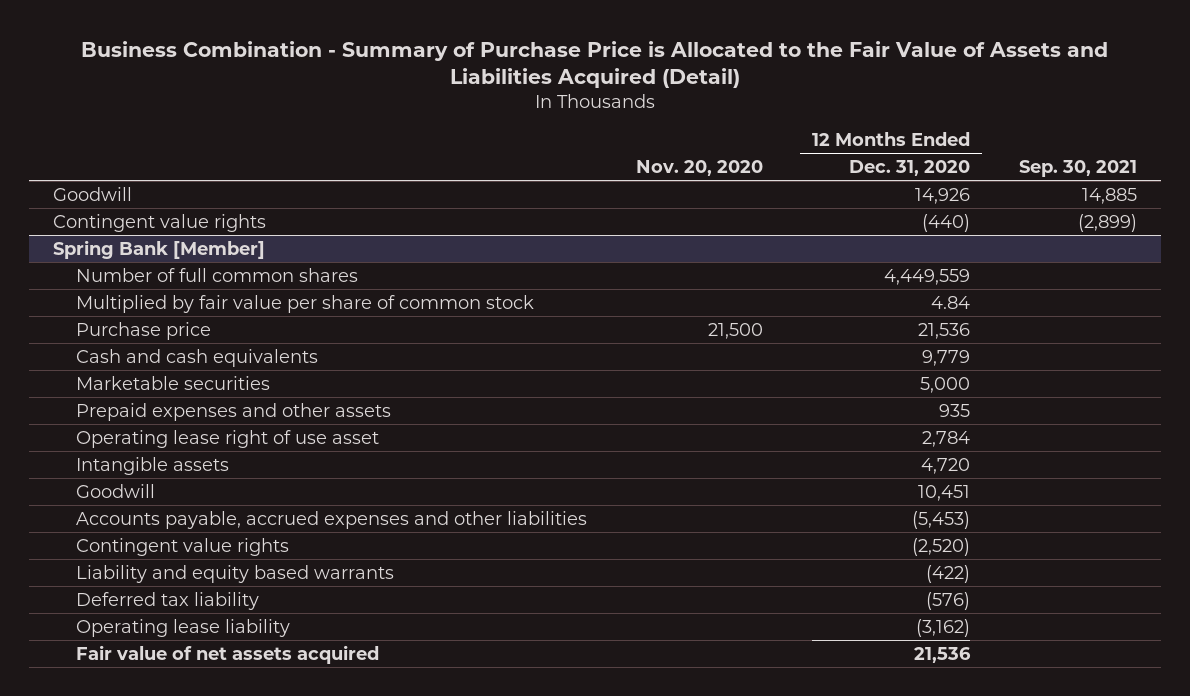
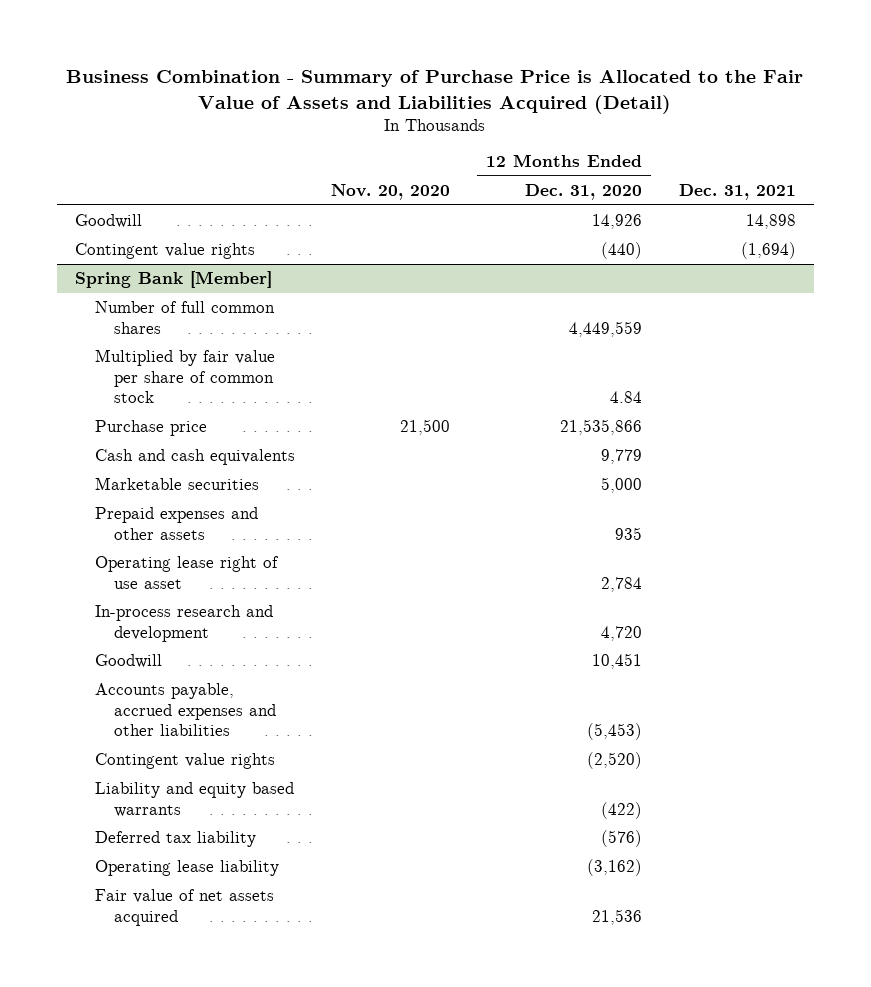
- | Nov. 20, 2020 | 12 Months Ended Dec. 31, 2020 | Sep. 30, 2021
+ | Nov. 20, 2020 | 12 Months Ended Dec. 31, 2020 | Dec. 31, 2021
@ Spring Bank [Member]
- Purchase price | 21,500 | 21,536 |
+ Purchase price | 21,500 | 21,535,866 |
- Intangible assets | | 4,720 |
+ In-process research and development | | 4,720 |

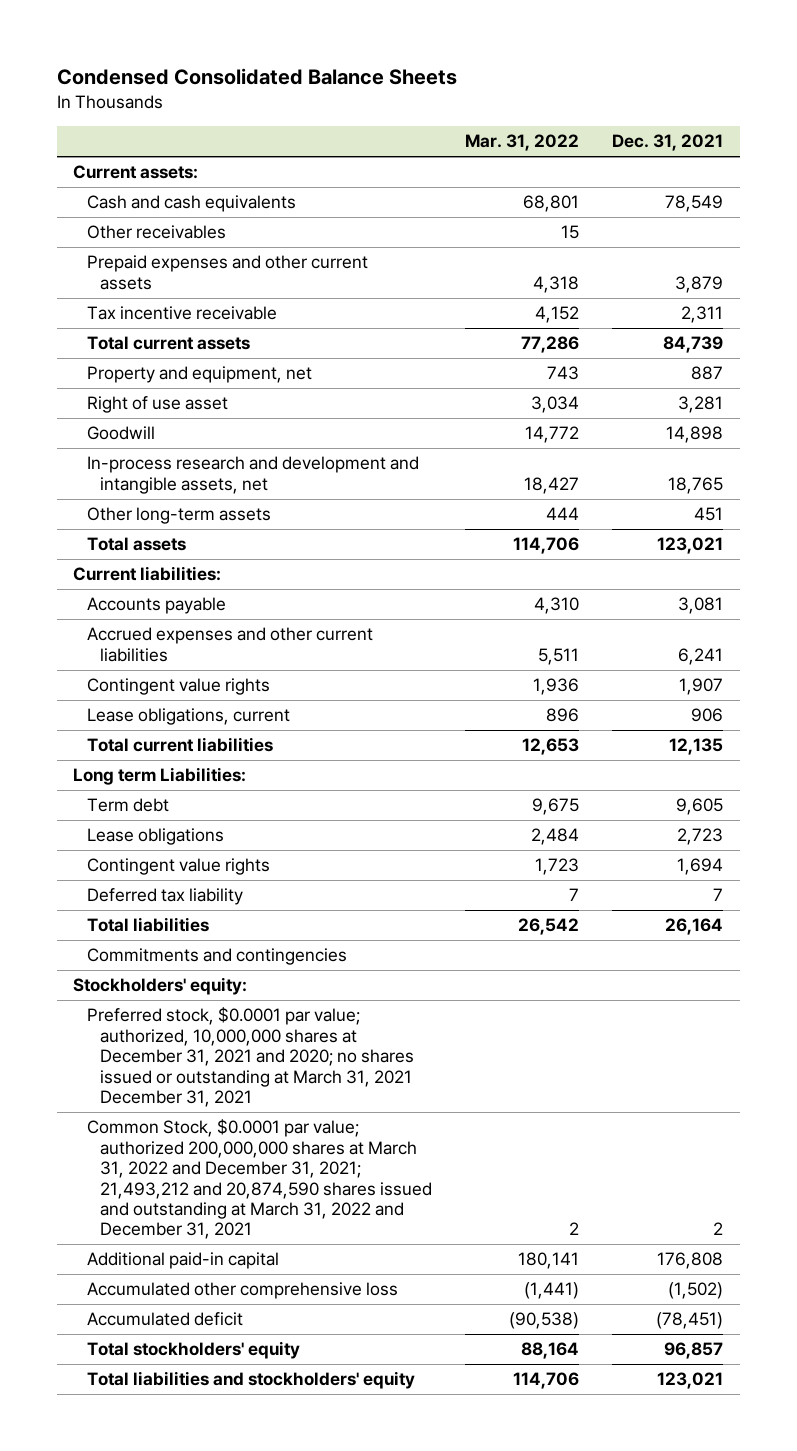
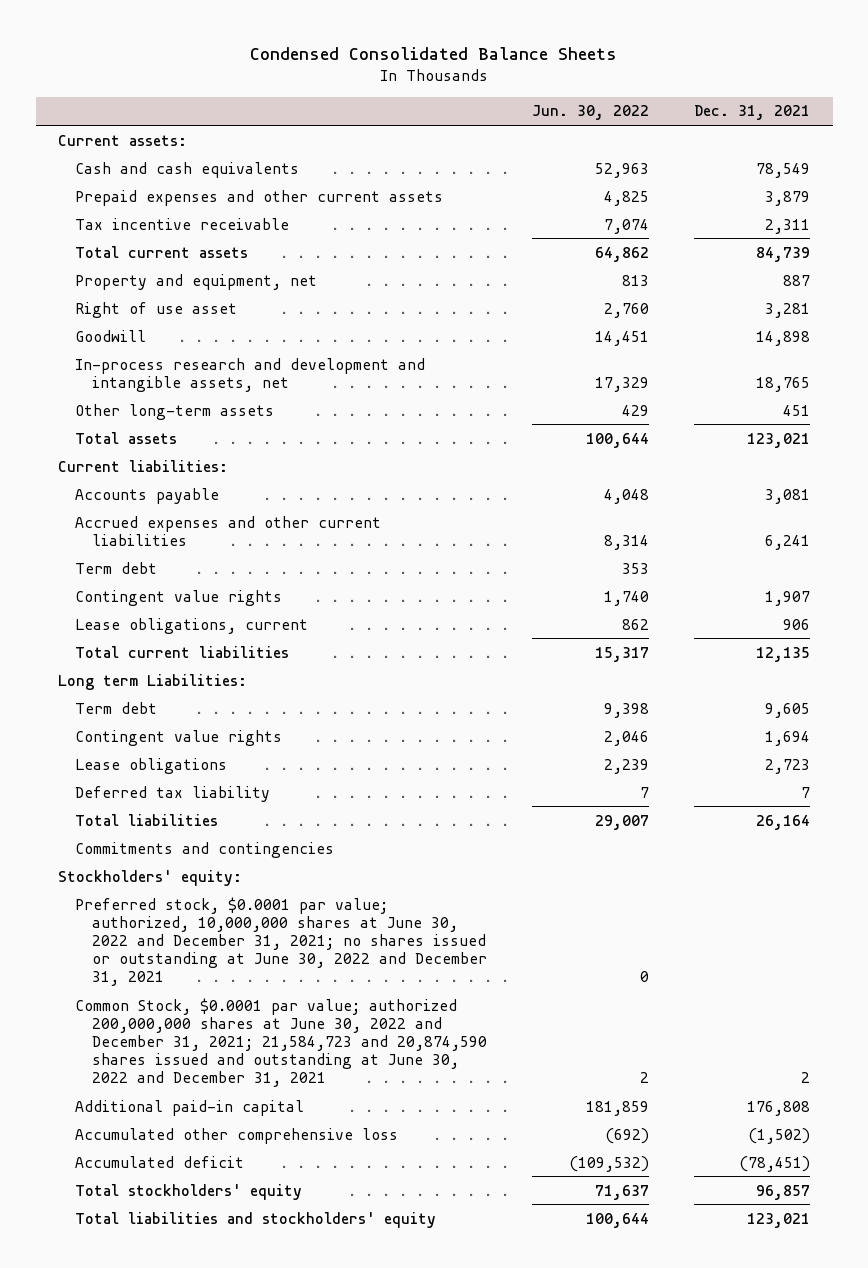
- | Mar. 31, 2022 | Dec. 31, 2021
+ | Jun. 30, 2022 | Dec. 31, 2021
- Other receivables | 15 |
+ Term debt | 353 |
moved down: Lease obligations | 2,239 | 2,723
- Preferred stock, $0.0001 par value; authorized, 10,000,000 shares at December 31, 2021 and 2020; no shares issued or outstanding at March 31, 2021 December 31, 2021
- Common Stock, $0.0001 par value; authorized 200,000,000 shares at March 31, 2022 and December 31, 2021; 21,493,212 and 20,874,590 shares issued and outstanding at March 31, 2022 and December 31, 2021 | 2 | 2
+ Preferred stock, $0.0001 par value; authorized, 10,000,000 shares at June 30, 2022 and December 31, 2021; no shares issued or outstanding at June 30, 2022 and December 31, 2021 | 0 |
+ Common Stock, $0.0001 par value; authorized 200,000,000 shares at June 30, 2022 and December 31, 2021; 21,584,723 and 20,874,590 shares issued and outstanding at June 30, 2022 and December 31, 2021 | 2 | 2

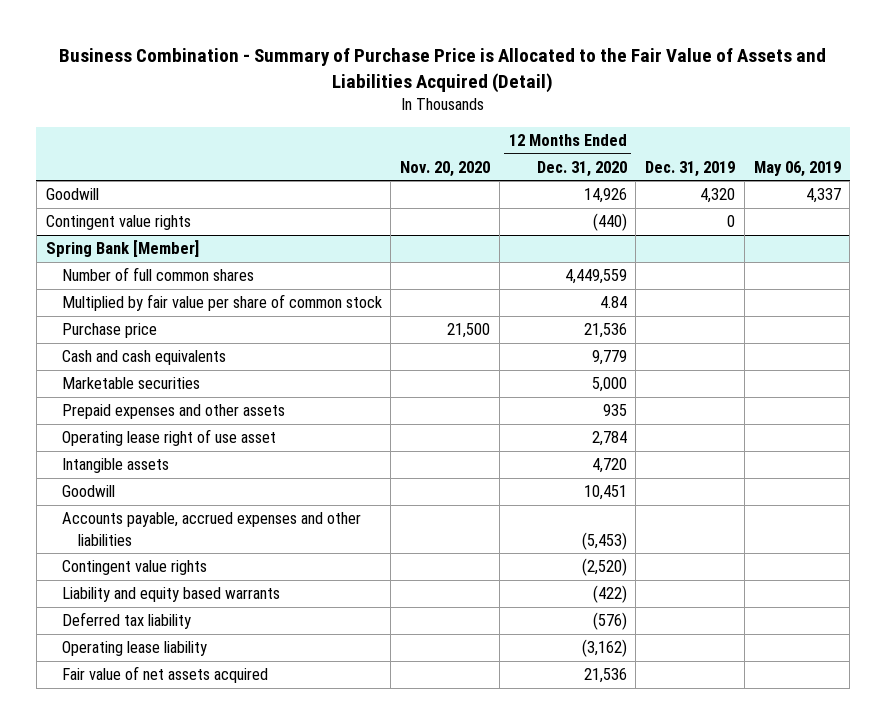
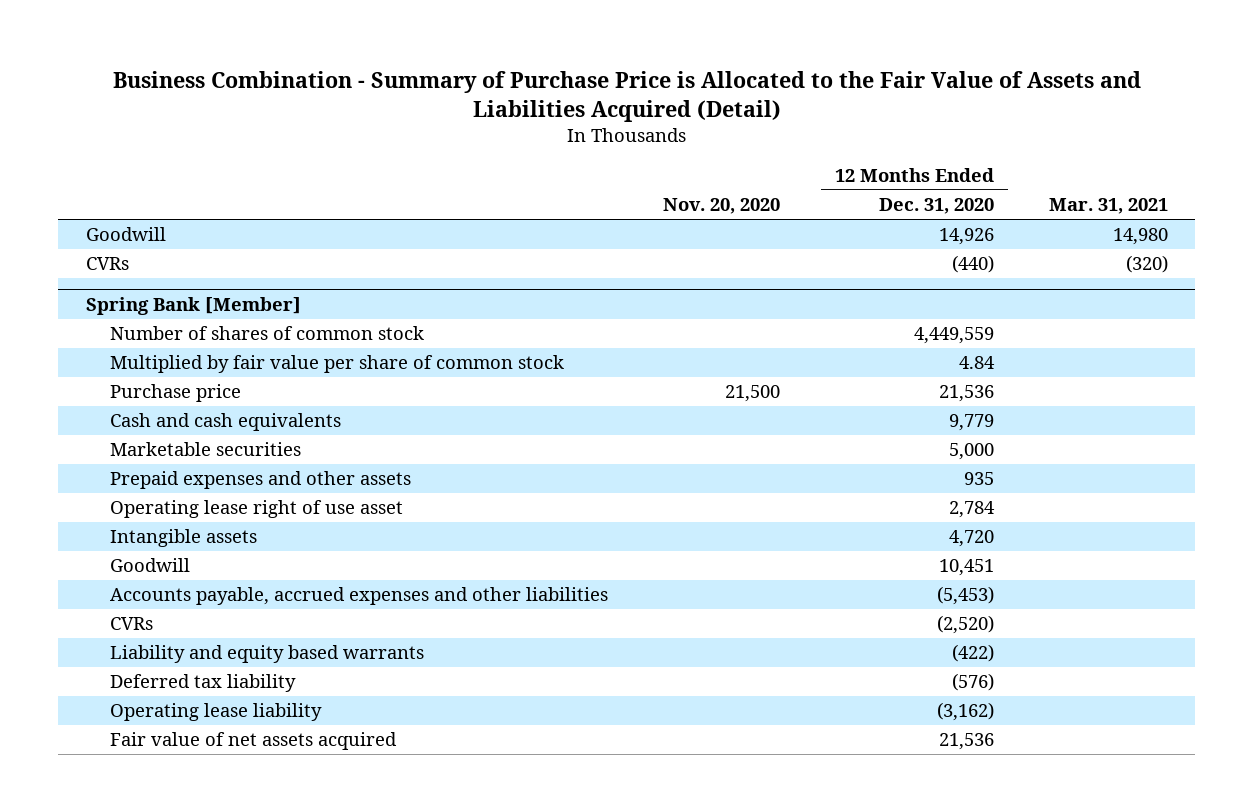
- | Nov. 20, 2020 | 12 Months Ended Dec. 31, 2020 | Dec. 31, 2019 | May 06, 2019
+ | Nov. 20, 2020 | 12 Months Ended Dec. 31, 2020 | Mar. 31, 2021
- Contingent value rights | | (440) | 0 |
+ CVRs | | (440) | (320)
@ Spring Bank [Member]
- Number of full common shares | | 4,449,559 | |
+ Number of shares of common stock | | 4,449,559 |
- Contingent value rights | | (2,520) | |
+ CVRs | | (2,520) |

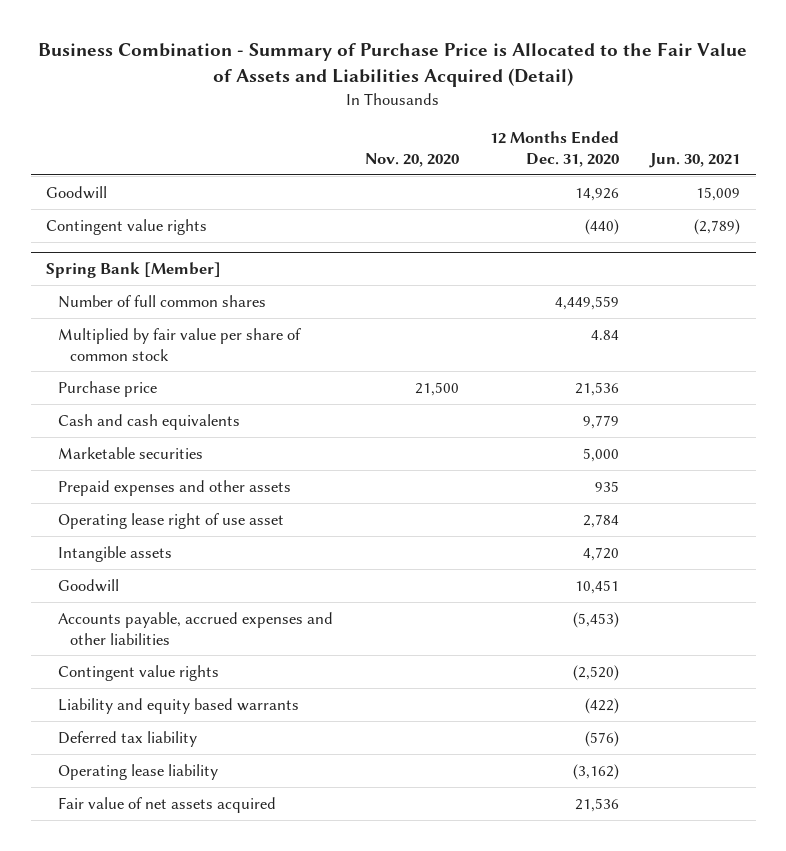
- | Nov. 20, 2020 | 12 Months Ended Dec. 31, 2020 | Mar. 31, 2021
+ | Nov. 20, 2020 | 12 Months Ended Dec. 31, 2020 | Jun. 30, 2021
- CVRs | | (440) | (320)
+ Contingent value rights | | (440) | (2,789)
@ Spring Bank [Member]
- Number of shares of common stock | | 4,449,559 |
+ Number of full common shares | | 4,449,559 |
- CVRs | | (2,520) |
+ Contingent value rights | | (2,520) |

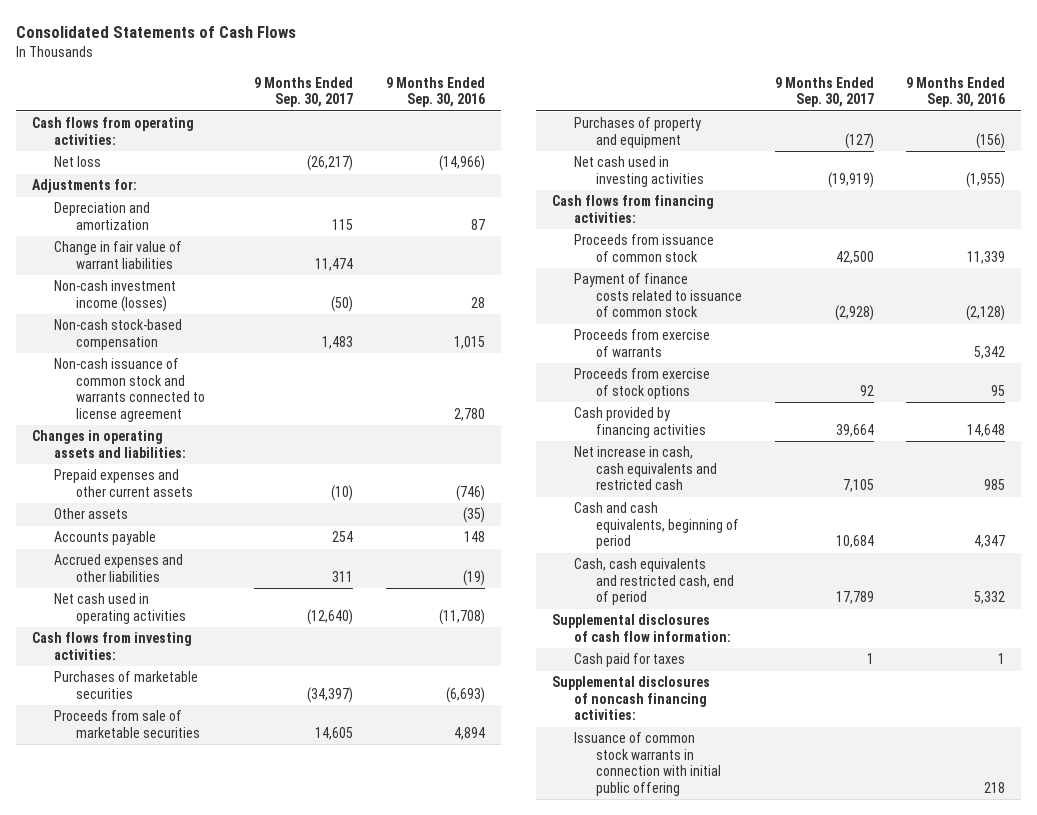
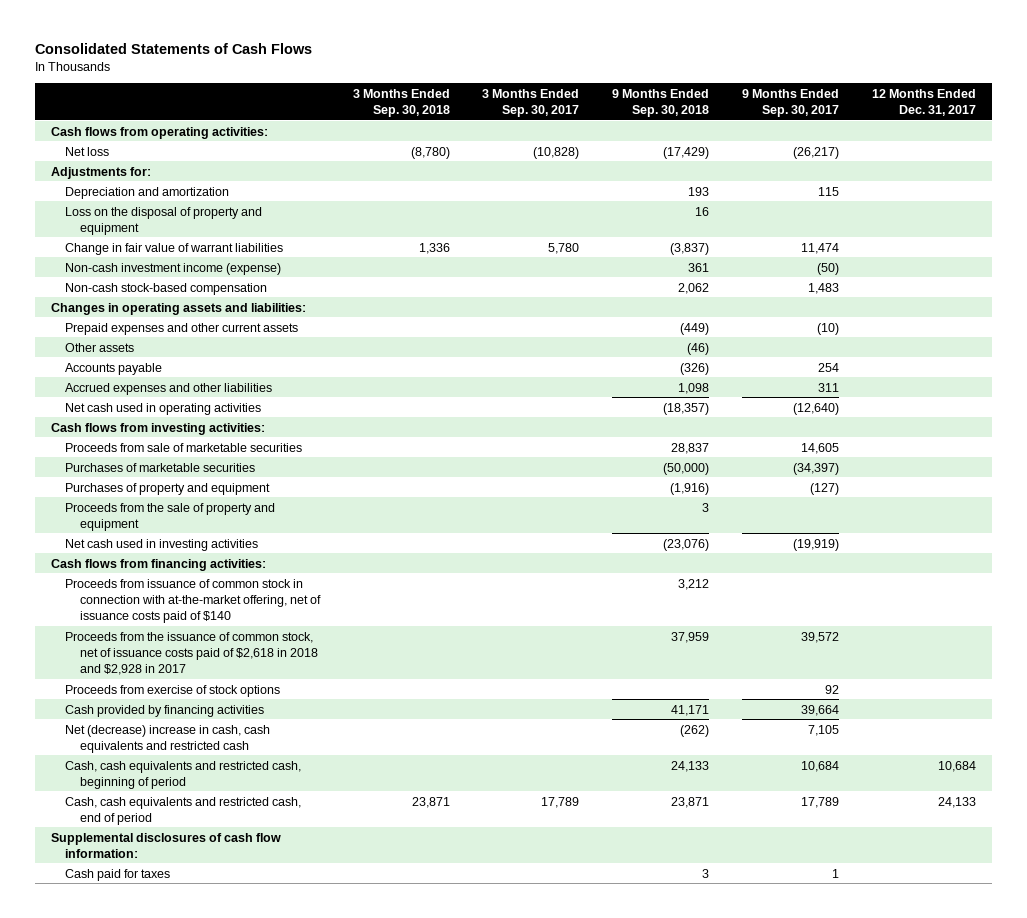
- | 9 Months Ended Sep. 30, 2017 | 9 Months Ended Sep. 30, 2016
+ | 3 Months Ended Sep. 30, 2018 | 3 Months Ended Sep. 30, 2017 | 9 Months Ended Sep. 30, 2018 | 9 Months Ended Sep. 30, 2017 | 12 Months Ended Dec. 31, 2017
+ Loss on the disposal of property and equipment | | | 16 | |
- Non-cash investment income (losses) | (50) | 28
+ Non-cash investment income (expense) | | | 361 | (50) |
- Non-cash issuance of common stock and warrants connected to license agreement | | 2,780
moved down: Purchases of marketable securities | | | (50,000) | (34,397) |
+ Proceeds from the sale of property and equipment | | | 3 | |
- Proceeds from issuance of common stock | 42,500 | 11,339
- Payment of finance costs related to issuance of common stock | (2,928) | (2,128)
- Proceeds from exercise of warrants | | 5,342
+ Proceeds from issuance of common stock in connection with at-the-market offering, net of issuance costs paid of $140 | | | 3,212 | |
+ Proceeds from the issuance of common stock, net of issuance costs paid of $2,618 in 2018 and $2,928 in 2017 | | | 37,959 | 39,572 |
- Net increase in cash, cash equivalents and restricted cash | 7,105 | 985
- Cash and cash equivalents, beginning of period | 10,684 | 4,347
+ Net (decrease) increase in cash, cash equivalents and restricted cash | | | (262) | 7,105 |
+ Cash, cash equivalents and restricted cash, beginning of period | | | 24,133 | 10,684 | 10,684
- Supplemental disclosures of noncash financing activities:
- Issuance of common stock warrants in connection with initial public offering | | 218

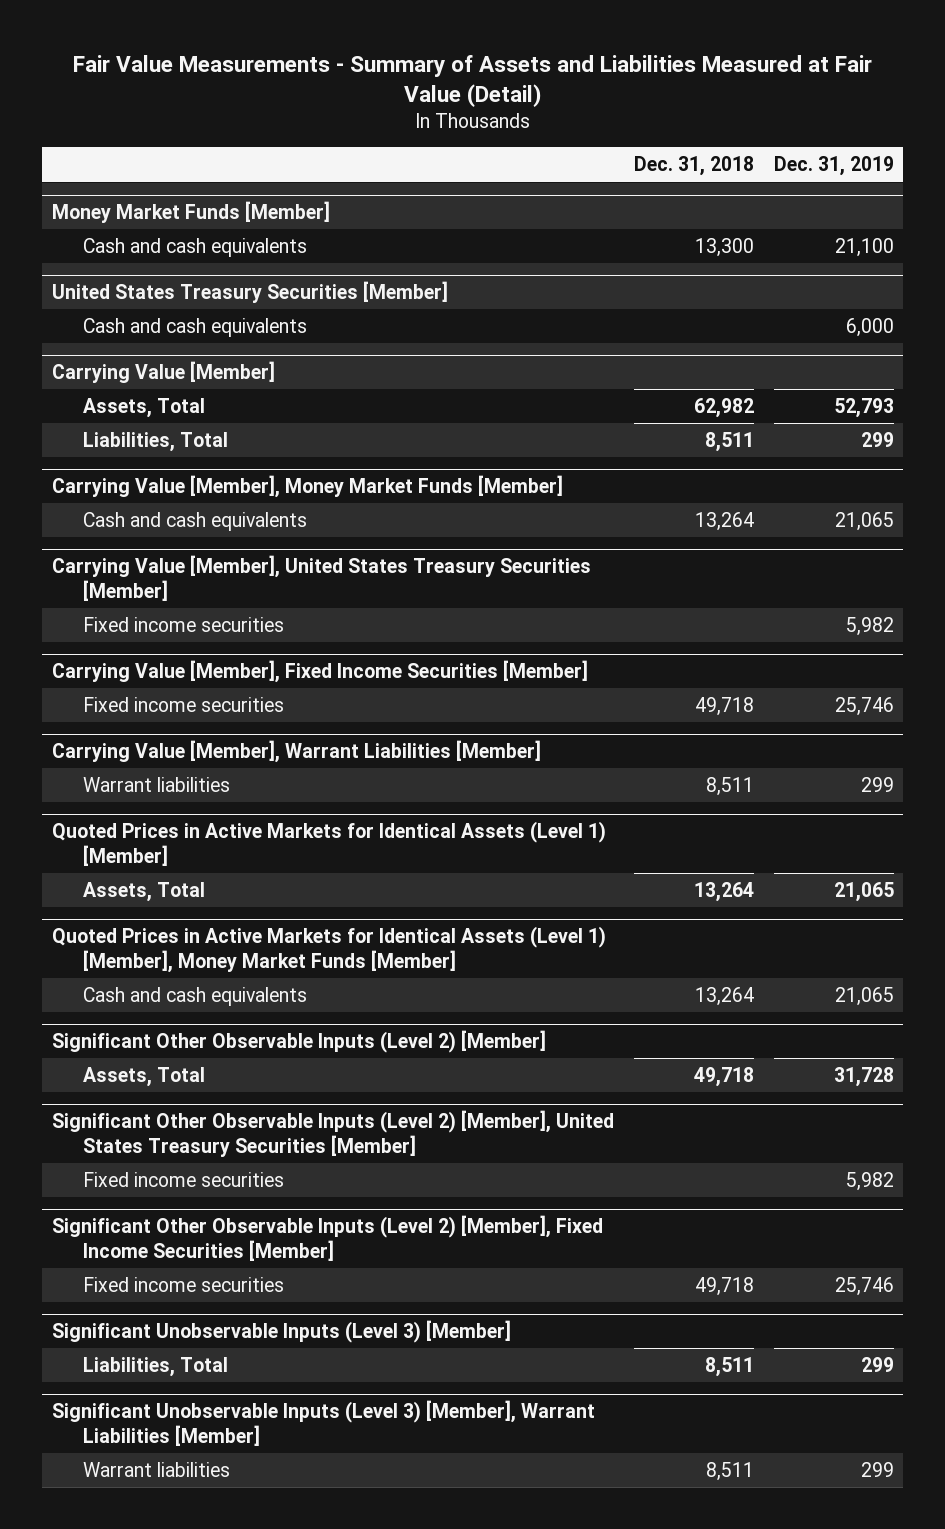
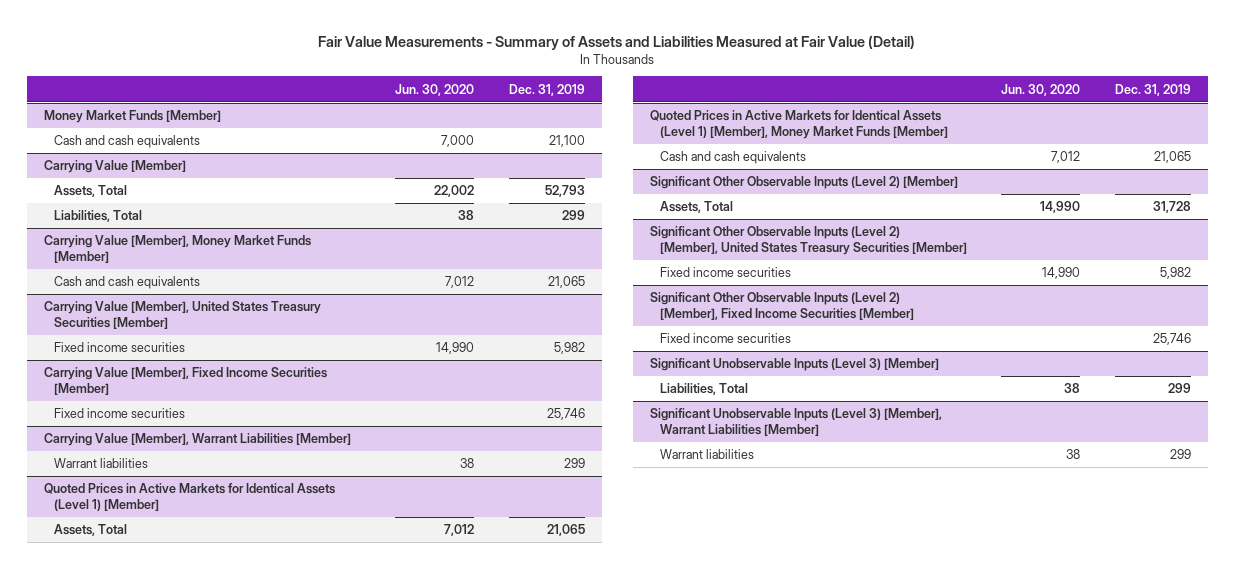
- | Dec. 31, 2018 | Dec. 31, 2019
+ | Jun. 30, 2020 | Dec. 31, 2019
- United States Treasury Securities [Member]
- Cash and cash equivalents | | 6,000

